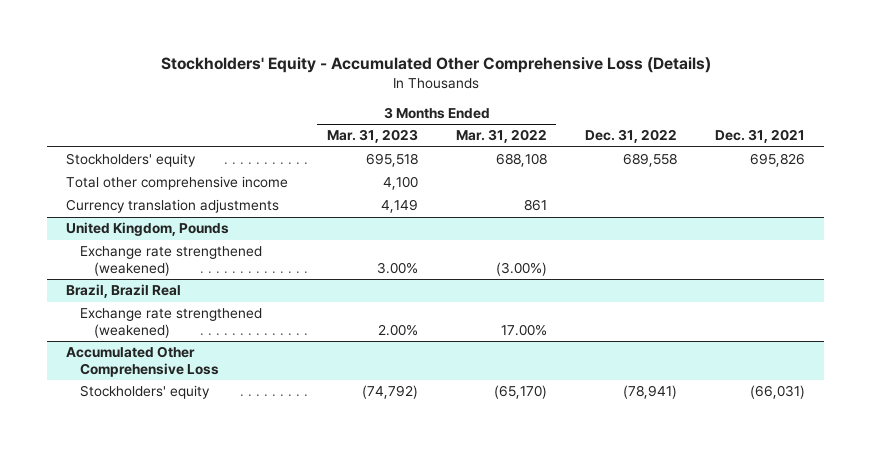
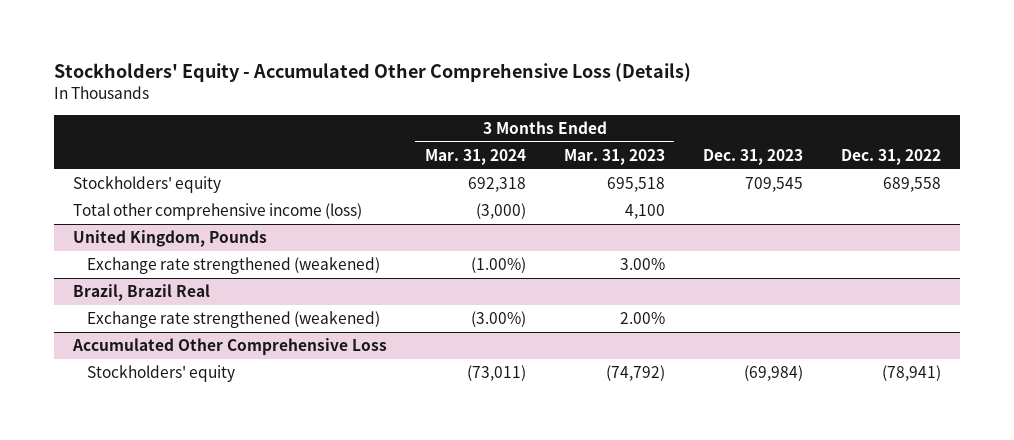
- | 3 Months Ended Mar. 31, 2023 | 3 Months Ended Mar. 31, 2022 | Dec. 31, 2022 | Dec. 31, 2021
+ | 3 Months Ended Mar. 31, 2024 | 3 Months Ended Mar. 31, 2023 | Dec. 31, 2023 | Dec. 31, 2022
- Total other comprehensive income | 4,100 | | |
- Currency translation adjustments | 4,149 | 861 | |
+ Total other comprehensive income (loss) | (3,000) | 4,100 | |

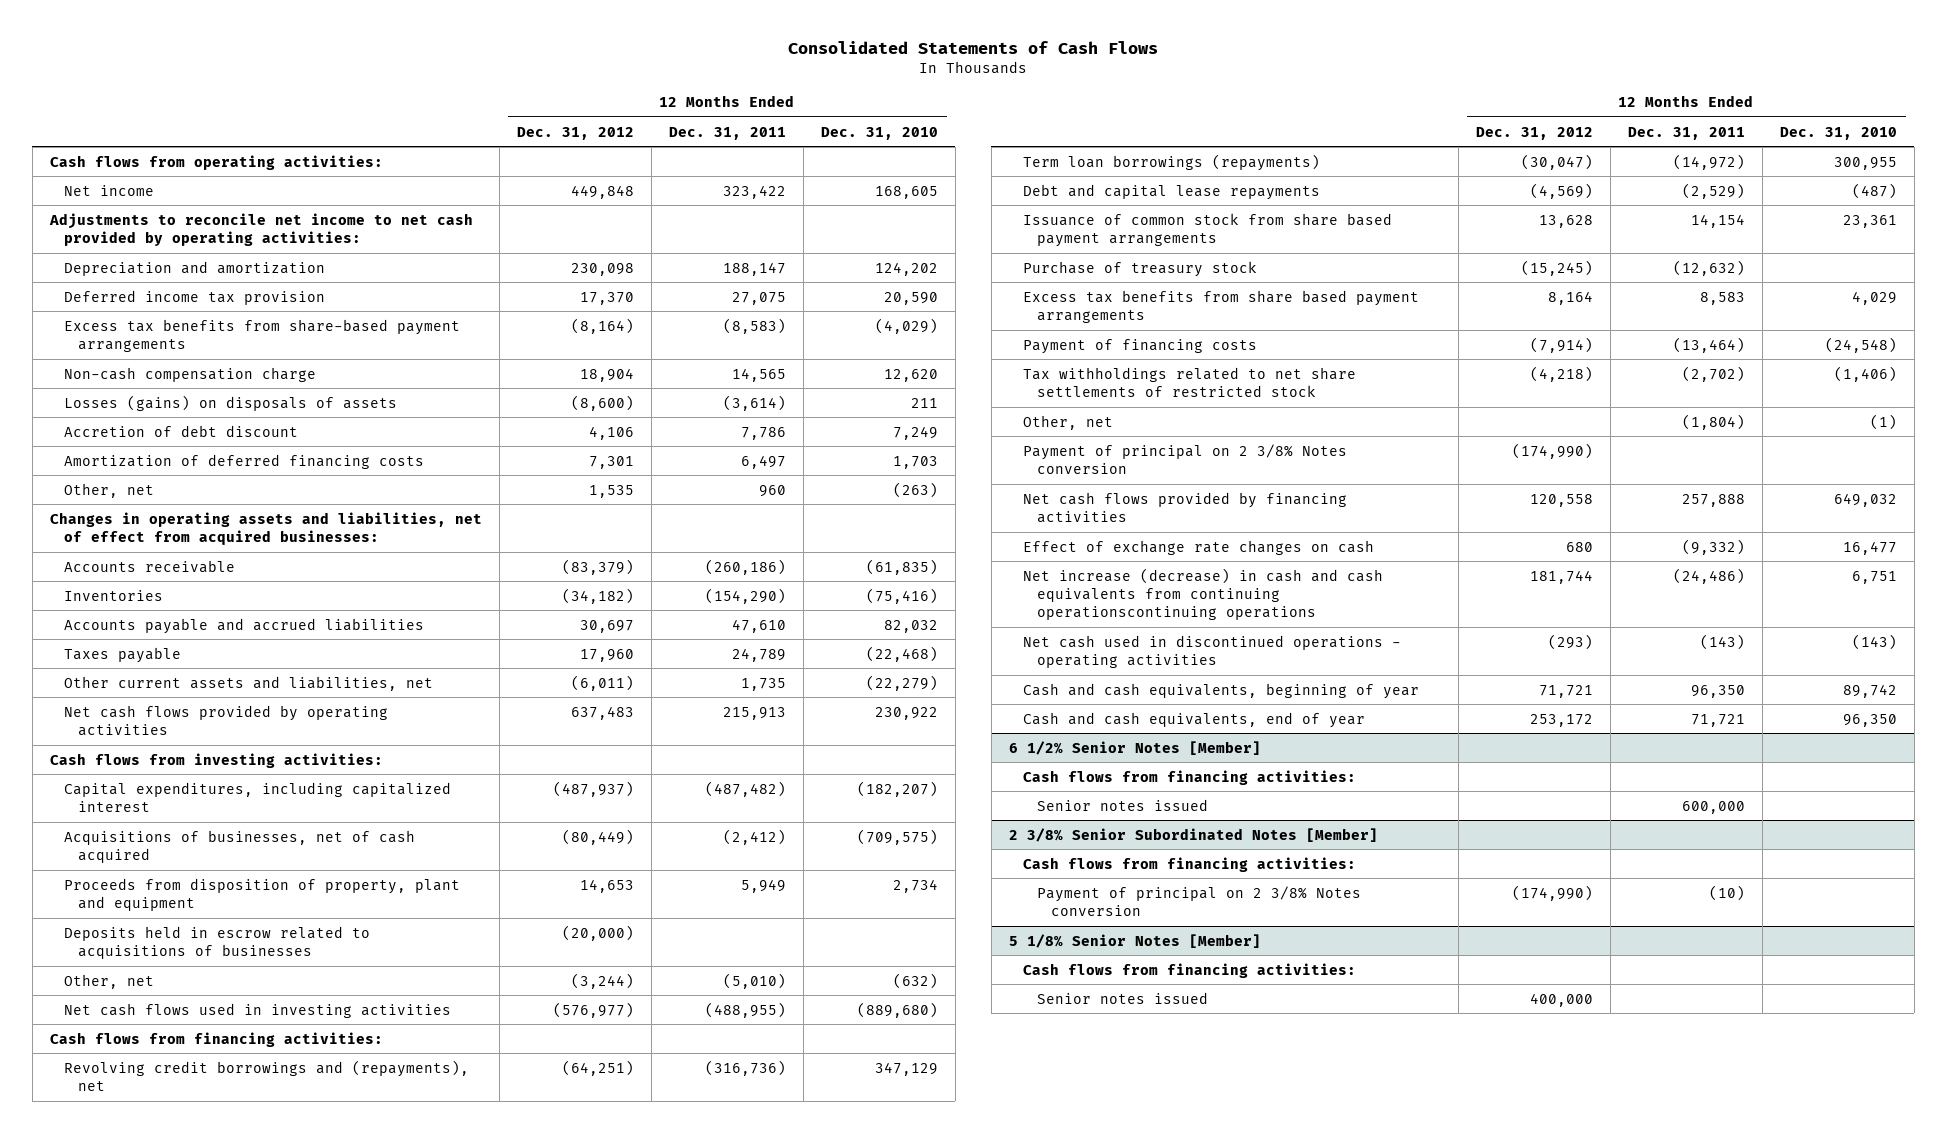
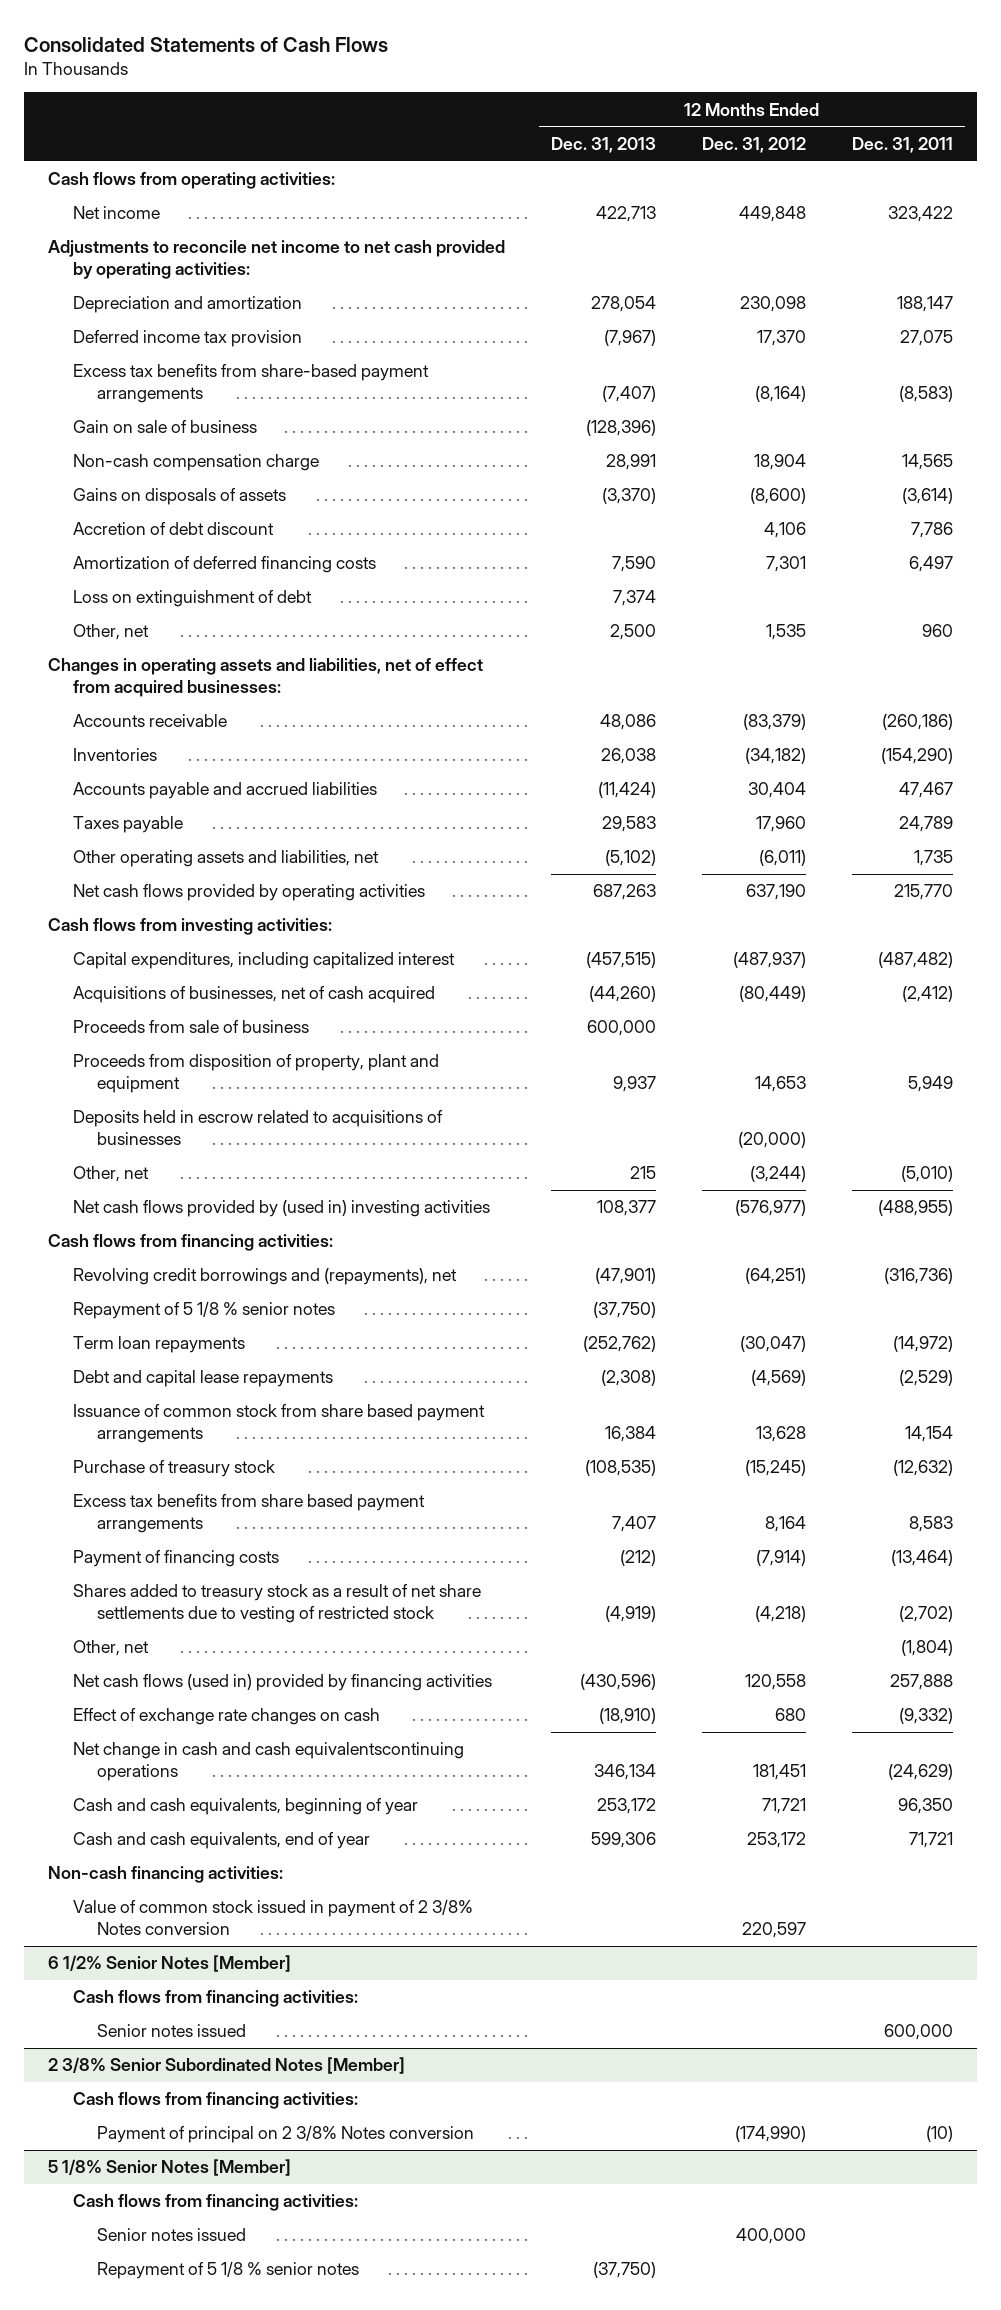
- | 12 Months Ended Dec. 31, 2012 | 12 Months Ended Dec. 31, 2011 | 12 Months Ended Dec. 31, 2010
+ | 12 Months Ended Dec. 31, 2013 | 12 Months Ended Dec. 31, 2012 | 12 Months Ended Dec. 31, 2011
+ Gain on sale of business | (128,396) | |
- Losses (gains) on disposals of assets | (8,600) | (3,614) | 211
+ Gains on disposals of assets | (3,370) | (8,600) | (3,614)
+ Loss on extinguishment of debt | 7,374 | |
- Accounts payable and accrued liabilities | 30,697 | 47,610 | 82,032
+ Accounts payable and accrued liabilities | (11,424) | 30,404 | 47,467
- Other current assets and liabilities, net | (6,011) | 1,735 | (22,279)
- Net cash flows provided by operating activities | 637,483 | 215,913 | 230,922
+ Other operating assets and liabilities, net | (5,102) | (6,011) | 1,735
+ Net cash flows provided by operating activities | 687,263 | 637,190 | 215,770
+ Proceeds from sale of business | 600,000 | |
- Net cash flows used in investing activities | (576,977) | (488,955) | (889,680)
+ Net cash flows provided by (used in) investing activities | 108,377 | (576,977) | (488,955)
- Term loan borrowings (repayments) | (30,047) | (14,972) | 300,955
+ Repayment of 5 1/8 % senior notes | (37,750) | |
+ Term loan repayments | (252,762) | (30,047) | (14,972)
- Tax withholdings related to net share settlements of restricted stock | (4,218) | (2,702) | (1,406)
+ Shares added to treasury stock as a result of net share settlements due to vesting of restricted stock | (4,919) | (4,218) | (2,702)
- Payment of principal on 2 3/8% Notes conversion | (174,990) | |
- Net cash flows provided by financing activities | 120,558 | 257,888 | 649,032
+ Net cash flows (used in) provided by financing activities | (430,596) | 120,558 | 257,888
- Net increase (decrease) in cash and cash equivalents from continuing operationscontinuing operations | 181,744 | (24,486) | 6,751
- Net cash used in discontinued operations - operating activities | (293) | (143) | (143)
+ Net change in cash and cash equivalentscontinuing operations | 346,134 | 181,451 | (24,629)
+ Non-cash financing activities:
+ Value of common stock issued in payment of 2 3/8% Notes conversion | | 220,597 |
@ 5 1/8% Senior Notes [Member]
+ Repayment of 5 1/8 % senior notes | (37,750) | |

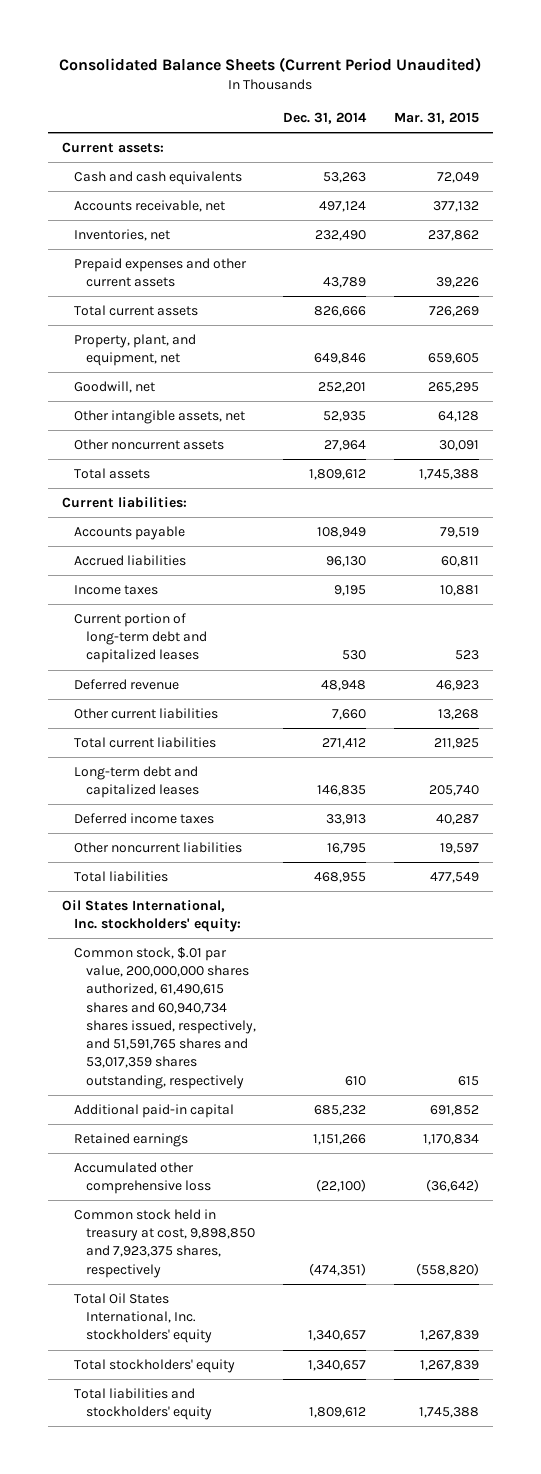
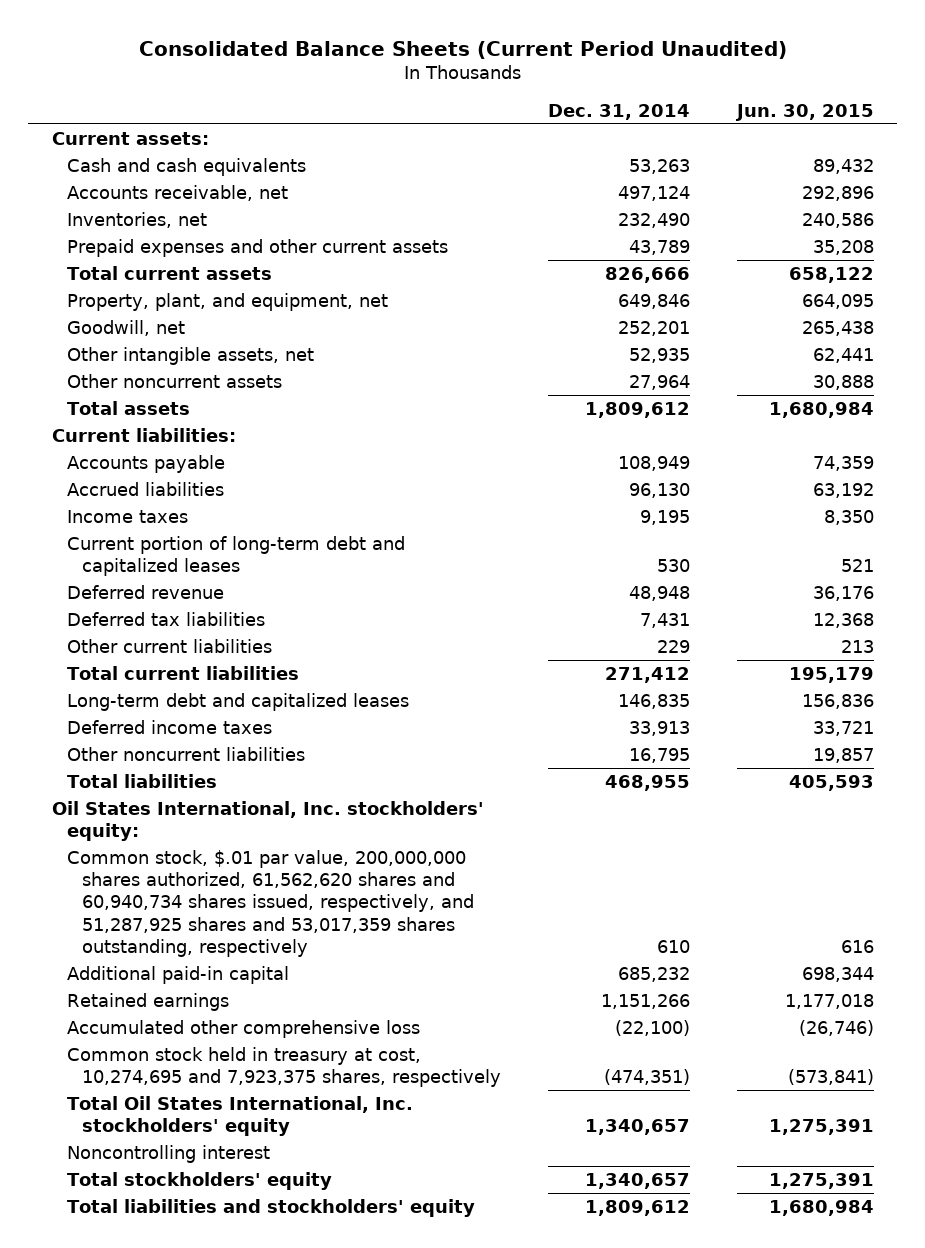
- | Dec. 31, 2014 | Mar. 31, 2015
+ | Dec. 31, 2014 | Jun. 30, 2015
- Other current liabilities | 7,660 | 13,268
+ Deferred tax liabilities | 7,431 | 12,368
+ Other current liabilities | 229 | 213
- Common stock, $.01 par value, 200,000,000 shares authorized, 61,490,615 shares and 60,940,734 shares issued, respectively, and 51,591,765 shares and 53,017,359 shares outstanding, respectively | 610 | 615
+ Common stock, $.01 par value, 200,000,000 shares authorized, 61,562,620 shares and 60,940,734 shares issued, respectively, and 51,287,925 shares and 53,017,359 shares outstanding, respectively | 610 | 616
- Common stock held in treasury at cost, 9,898,850 and 7,923,375 shares, respectively | (474,351) | (558,820)
+ Common stock held in treasury at cost, 10,274,695 and 7,923,375 shares, respectively | (474,351) | (573,841)
+ Noncontrolling interest

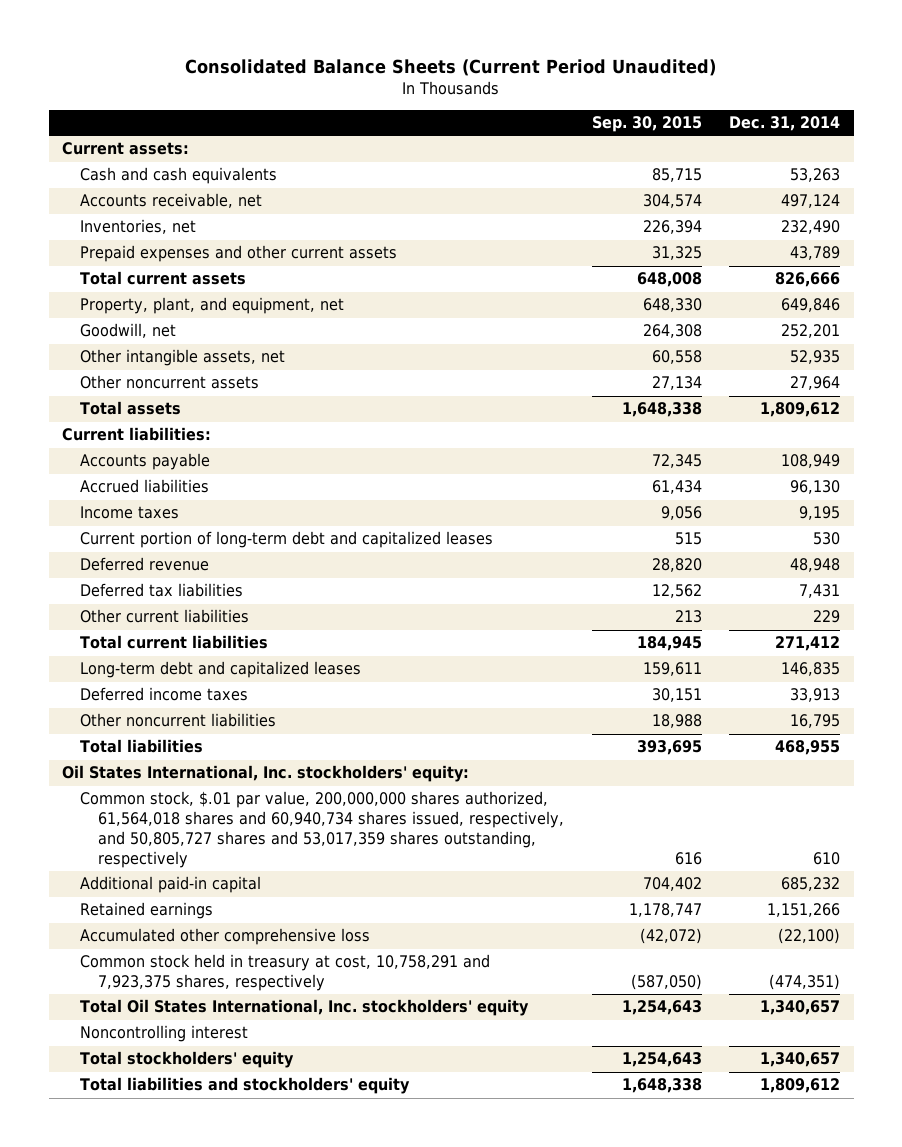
- | Dec. 31, 2014 | Jun. 30, 2015
+ | Sep. 30, 2015 | Dec. 31, 2014
- Common stock, $.01 par value, 200,000,000 shares authorized, 61,562,620 shares and 60,940,734 shares issued, respectively, and 51,287,925 shares and 53,017,359 shares outstanding, respectively | 610 | 616
+ Common stock, $.01 par value, 200,000,000 shares authorized, 61,564,018 shares and 60,940,734 shares issued, respectively, and 50,805,727 shares and 53,017,359 shares outstanding, respectively | 616 | 610
- Common stock held in treasury at cost, 10,274,695 and 7,923,375 shares, respectively | (474,351) | (573,841)
+ Common stock held in treasury at cost, 10,758,291 and 7,923,375 shares, respectively | (587,050) | (474,351)

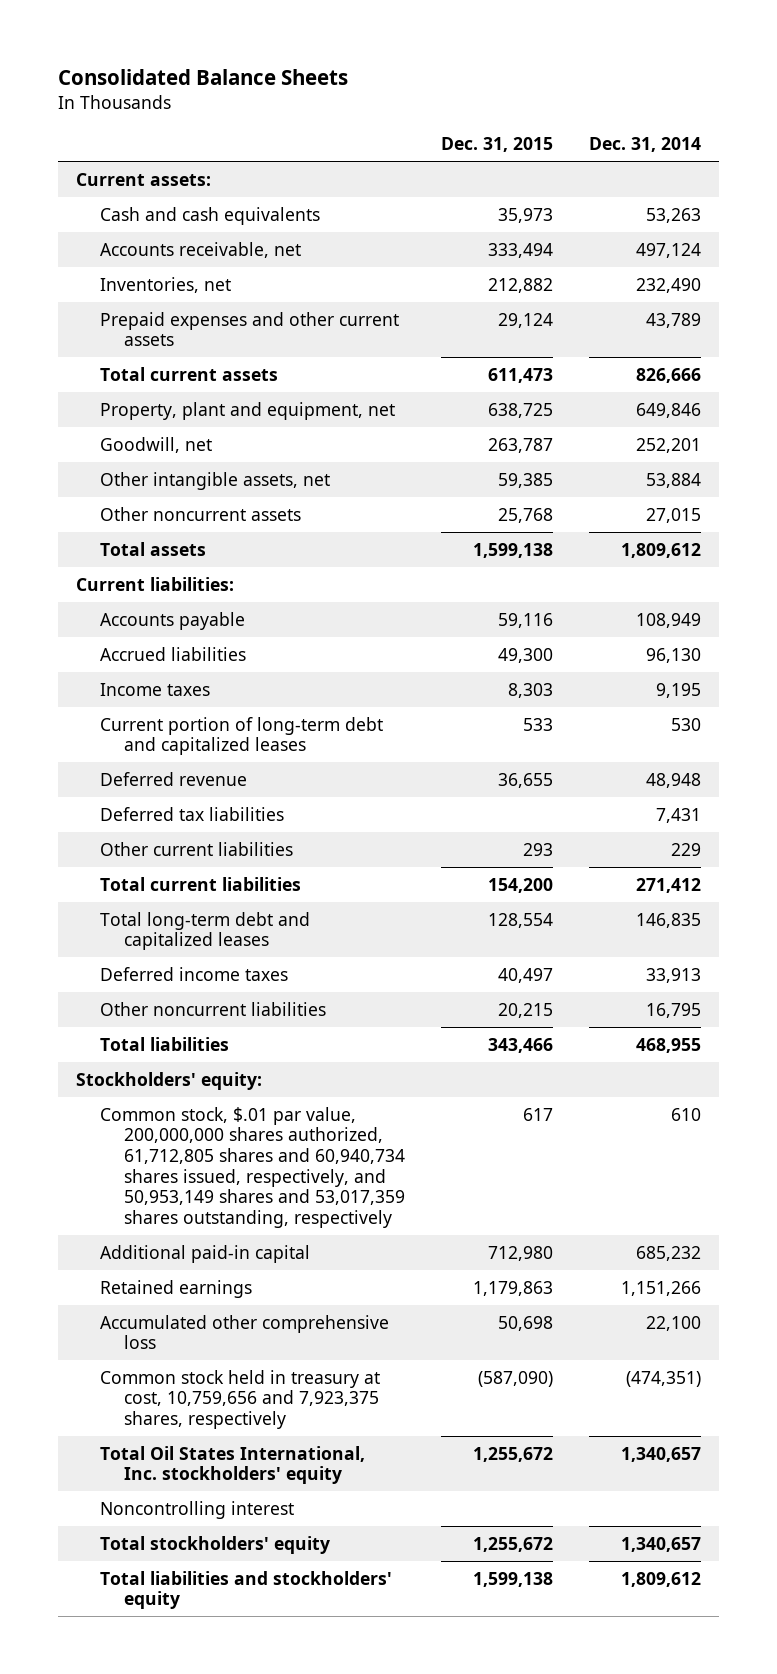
- Consolidated Balance Sheets (Current Period Unaudited)
+ Consolidated Balance Sheets
- | Sep. 30, 2015 | Dec. 31, 2014
+ | Dec. 31, 2015 | Dec. 31, 2014
- Property, plant, and equipment, net | 648,330 | 649,846
+ Property, plant and equipment, net | 638,725 | 649,846
- Other intangible assets, net | 60,558 | 52,935
- Other noncurrent assets | 27,134 | 27,964
+ Other intangible assets, net | 59,385 | 53,884
+ Other noncurrent assets | 25,768 | 27,015
- Long-term debt and capitalized leases | 159,611 | 146,835
+ Total long-term debt and capitalized leases | 128,554 | 146,835
- Oil States International, Inc. stockholders' equity:
- Common stock, $.01 par value, 200,000,000 shares authorized, 61,564,018 shares and 60,940,734 shares issued, respectively, and 50,805,727 shares and 53,017,359 shares outstanding, respectively | 616 | 610
+ Stockholders' equity:
+ Common stock, $.01 par value, 200,000,000 shares authorized, 61,712,805 shares and 60,940,734 shares issued, respectively, and 50,953,149 shares and 53,017,359 shares outstanding, respectively | 617 | 610
- Accumulated other comprehensive loss | (42,072) | (22,100)
- Common stock held in treasury at cost, 10,758,291 and 7,923,375 shares, respectively | (587,050) | (474,351)
+ Accumulated other comprehensive loss | 50,698 | 22,100
+ Common stock held in treasury at cost, 10,759,656 and 7,923,375 shares, respectively | (587,090) | (474,351)

